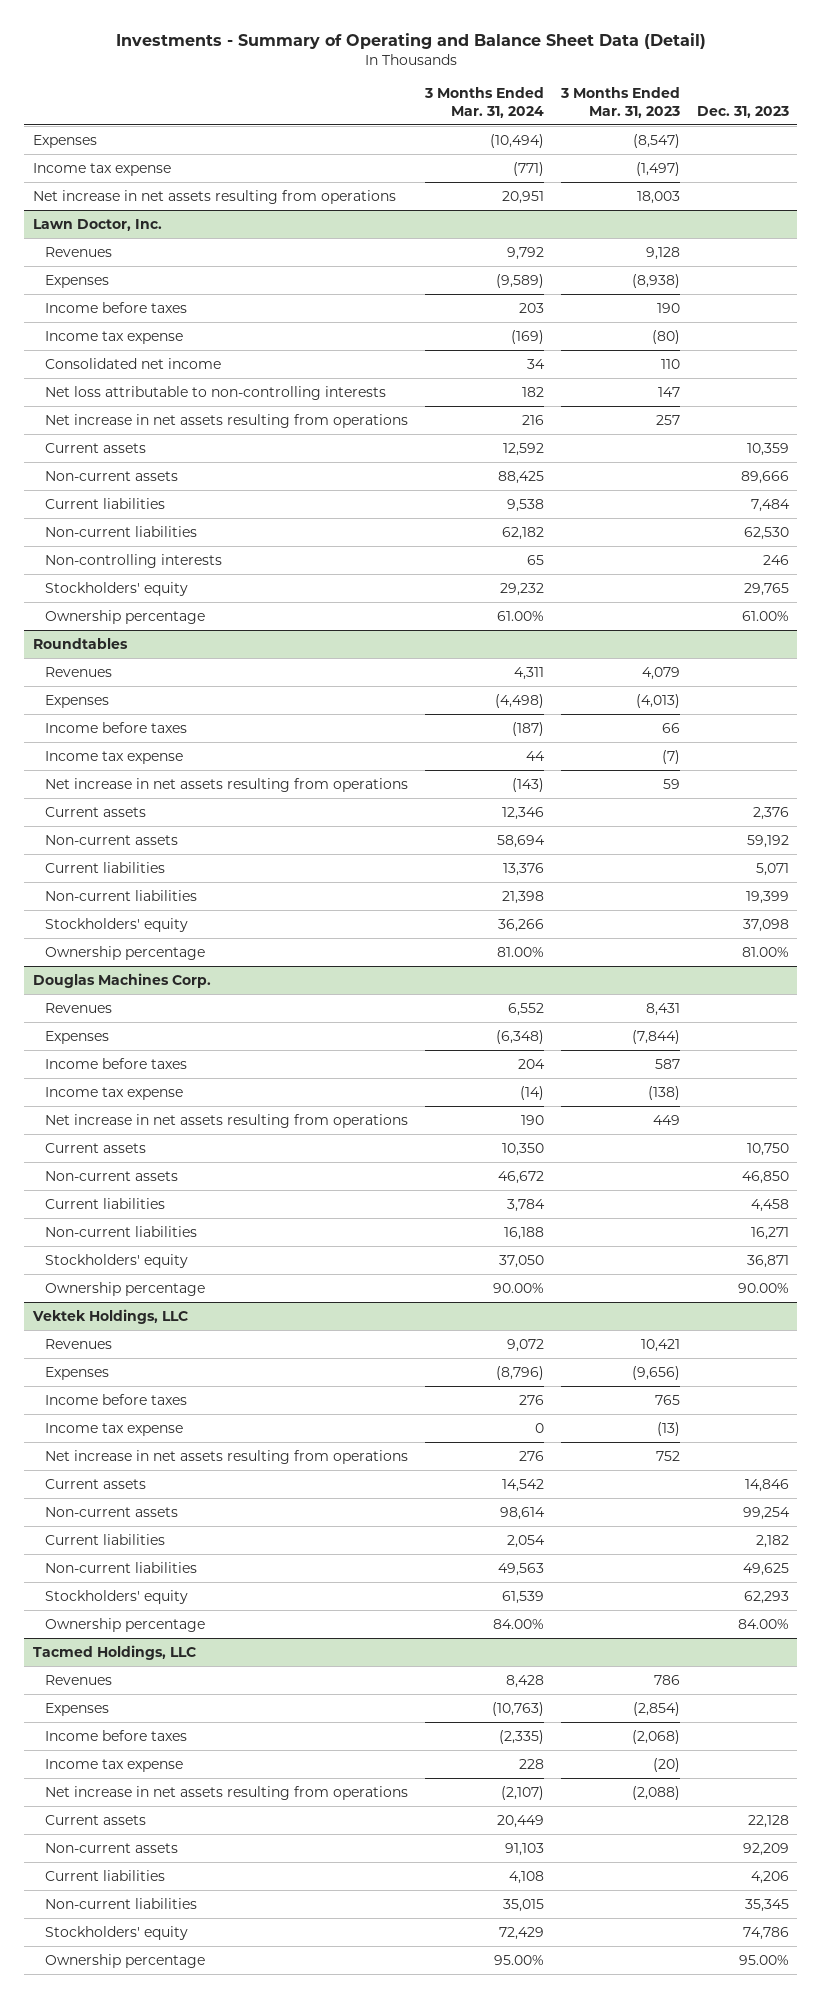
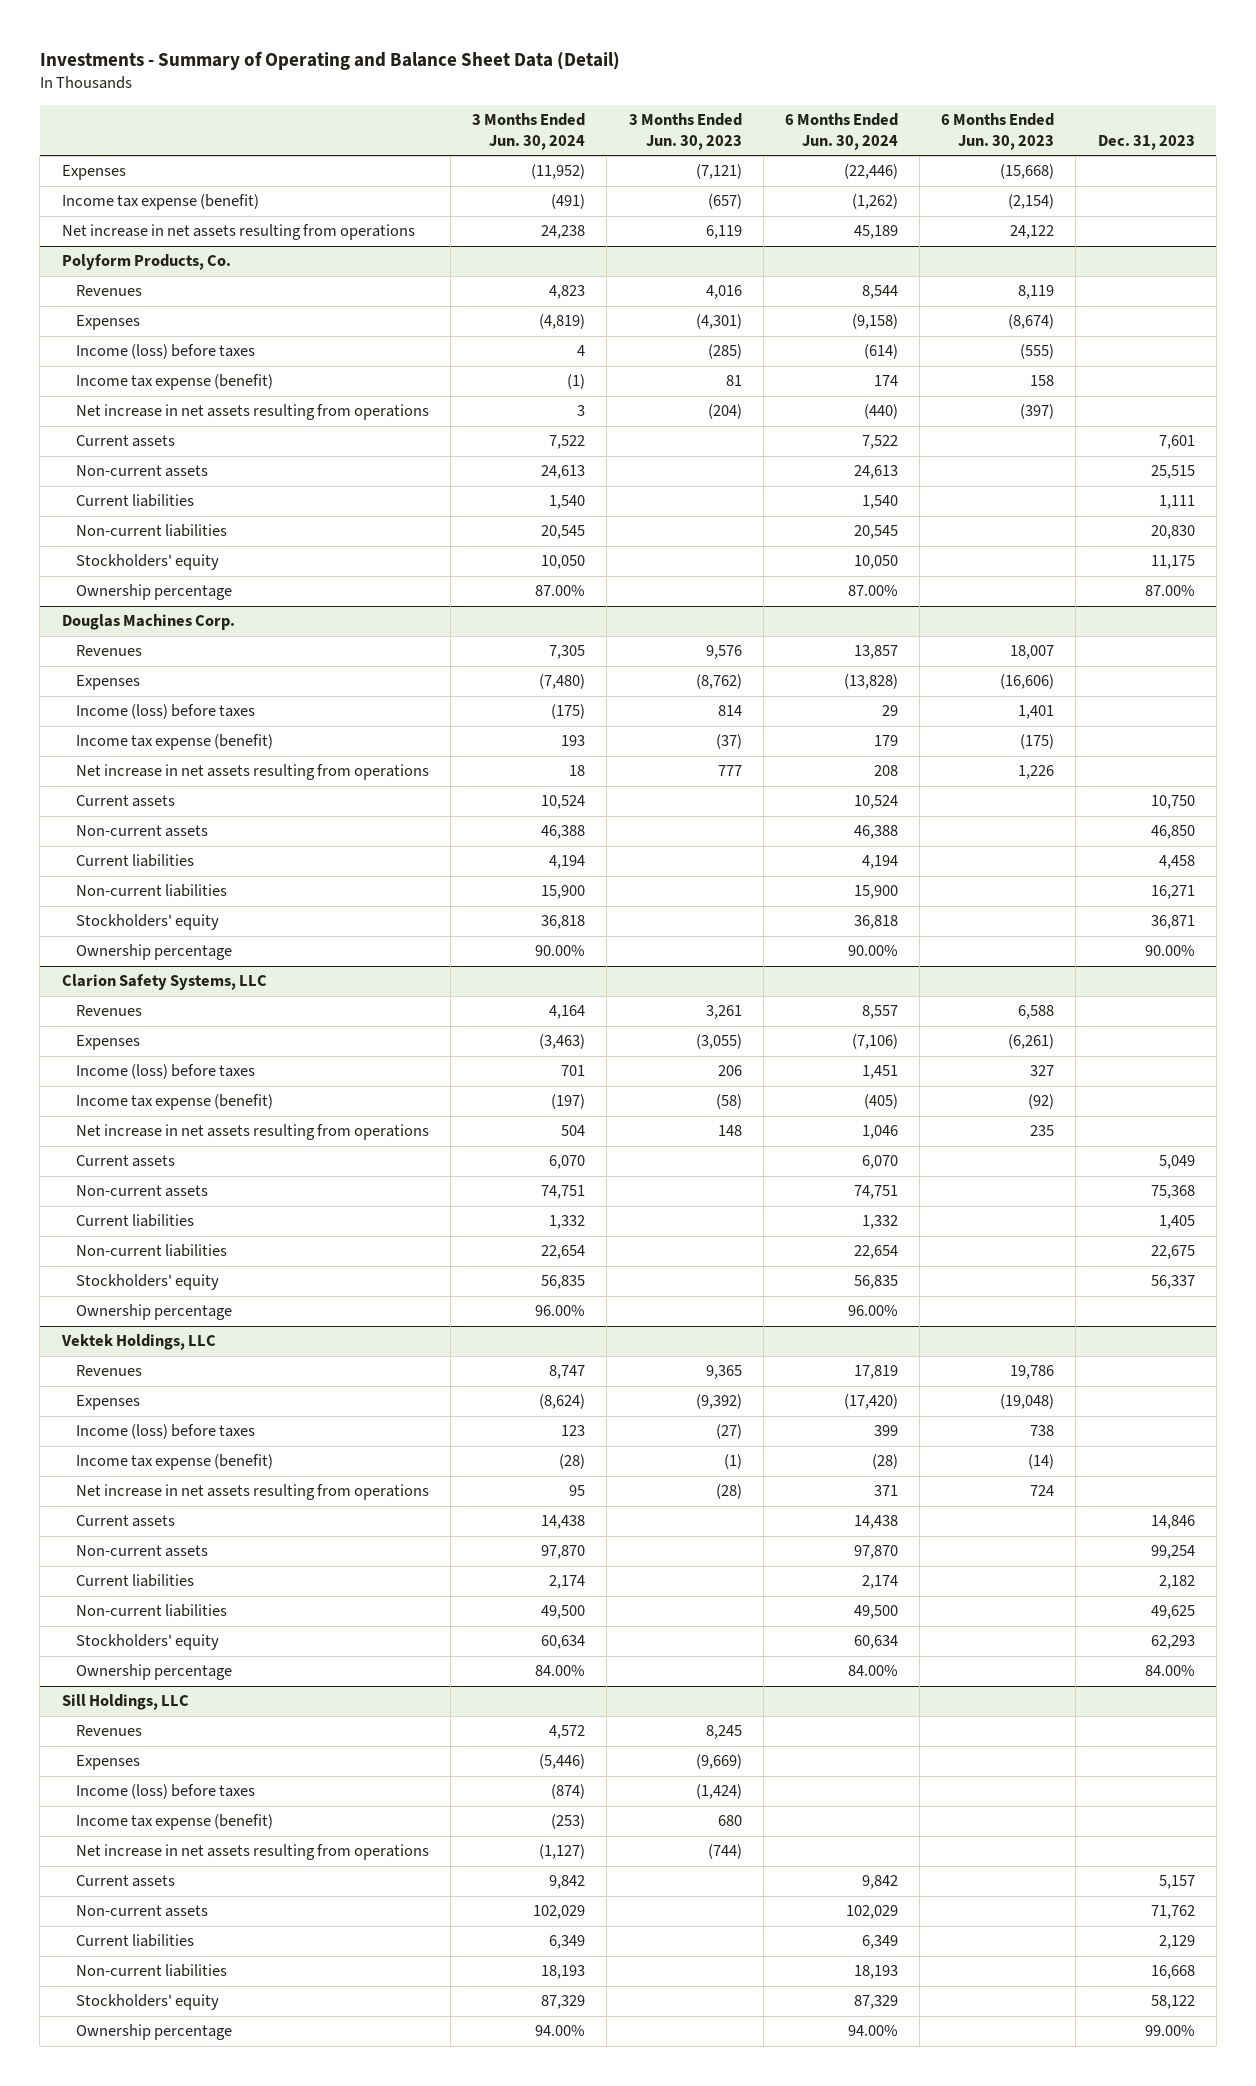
- | 3 Months Ended Mar. 31, 2024 | 3 Months Ended Mar. 31, 2023 | Dec. 31, 2023
+ | 3 Months Ended Jun. 30, 2024 | 3 Months Ended Jun. 30, 2023 | 6 Months Ended Jun. 30, 2024 | 6 Months Ended Jun. 30, 2023 | Dec. 31, 2023
- Income tax expense | (771) | (1,497) |
+ Income tax expense (benefit) | (491) | (657) | (1,262) | (2,154) |
- Lawn Doctor, Inc.
- Revenues | 9,792 | 9,128 |
- Expenses | (9,589) | (8,938) |
- Income before taxes | 203 | 190 |
- Income tax expense | (169) | (80) |
- Consolidated net income | 34 | 110 |
- Net loss attributable to non-controlling interests | 182 | 147 |
- Net increase in net assets resulting from operations | 216 | 257 |
- Current assets | 12,592 | | 10,359
- Non-current assets | 88,425 | | 89,666
- Current liabilities | 9,538 | | 7,484
- Non-current liabilities | 62,182 | | 62,530
- Non-controlling interests | 65 | | 246
- Stockholders' equity | 29,232 | | 29,765
- Ownership percentage | 61.00% | | 61.00%
- Roundtables
- Revenues | 4,311 | 4,079 |
- Expenses | (4,498) | (4,013) |
- Income before taxes | (187) | 66 |
- Income tax expense | 44 | (7) |
- Net increase in net assets resulting from operations | (143) | 59 |
- Current assets | 12,346 | | 2,376
- Non-current assets | 58,694 | | 59,192
- Current liabilities | 13,376 | | 5,071
- Non-current liabilities | 21,398 | | 19,399
- Stockholders' equity | 36,266 | | 37,098
- Ownership percentage | 81.00% | | 81.00%
+ Polyform Products, Co.
+ Revenues | 4,823 | 4,016 | 8,544 | 8,119 |
+ Expenses | (4,819) | (4,301) | (9,158) | (8,674) |
+ Income (loss) before taxes | 4 | (285) | (614) | (555) |
+ Income tax expense (benefit) | (1) | 81 | 174 | 158 |
+ Net increase in net assets resulting from operations | 3 | (204) | (440) | (397) |
+ Current assets | 7,522 | | 7,522 | | 7,601
+ Non-current assets | 24,613 | | 24,613 | | 25,515
+ Current liabilities | 1,540 | | 1,540 | | 1,111
+ Non-current liabilities | 20,545 | | 20,545 | | 20,830
+ Stockholders' equity | 10,050 | | 10,050 | | 11,175
+ Ownership percentage | 87.00% | | 87.00% | | 87.00%
@ Douglas Machines Corp.
- Income before taxes | 204 | 587 |
- Income tax expense | (14) | (138) |
+ Income (loss) before taxes | (175) | 814 | 29 | 1,401 |
+ Income tax expense (benefit) | 193 | (37) | 179 | (175) |
+ Clarion Safety Systems, LLC
+ Revenues | 4,164 | 3,261 | 8,557 | 6,588 |
+ Expenses | (3,463) | (3,055) | (7,106) | (6,261) |
+ Income (loss) before taxes | 701 | 206 | 1,451 | 327 |
+ Income tax expense (benefit) | (197) | (58) | (405) | (92) |
+ Net increase in net assets resulting from operations | 504 | 148 | 1,046 | 235 |
+ Current assets | 6,070 | | 6,070 | | 5,049
+ Non-current assets | 74,751 | | 74,751 | | 75,368
+ Current liabilities | 1,332 | | 1,332 | | 1,405
+ Non-current liabilities | 22,654 | | 22,654 | | 22,675
+ Stockholders' equity | 56,835 | | 56,835 | | 56,337
+ Ownership percentage | 96.00% | | 96.00% | |
@ Vektek Holdings, LLC
- Income before taxes | 276 | 765 |
- Income tax expense | 0 | (13) |
+ Income (loss) before taxes | 123 | (27) | 399 | 738 |
+ Income tax expense (benefit) | (28) | (1) | (28) | (14) |
- Tacmed Holdings, LLC
- Revenues | 8,428 | 786 |
- Expenses | (10,763) | (2,854) |
- Income before taxes | (2,335) | (2,068) |
- Income tax expense | 228 | (20) |
- Net increase in net assets resulting from operations | (2,107) | (2,088) |
- Current assets | 20,449 | | 22,128
- Non-current assets | 91,103 | | 92,209
- Current liabilities | 4,108 | | 4,206
- Non-current liabilities | 35,015 | | 35,345
- Stockholders' equity | 72,429 | | 74,786
- Ownership percentage | 95.00% | | 95.00%
+ Sill Holdings, LLC
+ Revenues | 4,572 | 8,245 | | |
+ Expenses | (5,446) | (9,669) | | |
+ Income (loss) before taxes | (874) | (1,424) | | |
+ Income tax expense (benefit) | (253) | 680 | | |
+ Net increase in net assets resulting from operations | (1,127) | (744) | | |
+ Current assets | 9,842 | | 9,842 | | 5,157
+ Non-current assets | 102,029 | | 102,029 | | 71,762
+ Current liabilities | 6,349 | | 6,349 | | 2,129
+ Non-current liabilities | 18,193 | | 18,193 | | 16,668
+ Stockholders' equity | 87,329 | | 87,329 | | 58,122
+ Ownership percentage | 94.00% | | 94.00% | | 99.00%

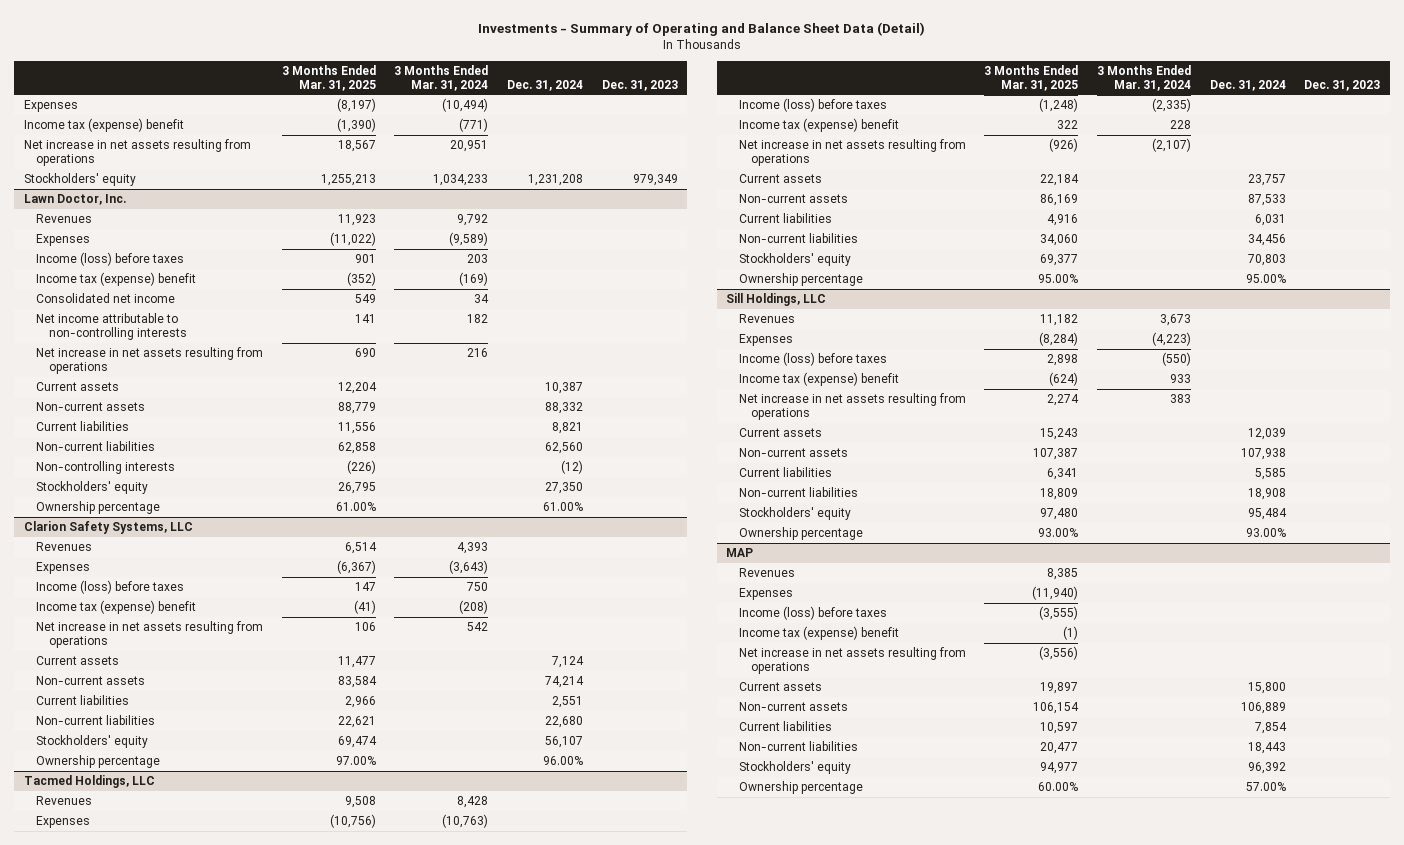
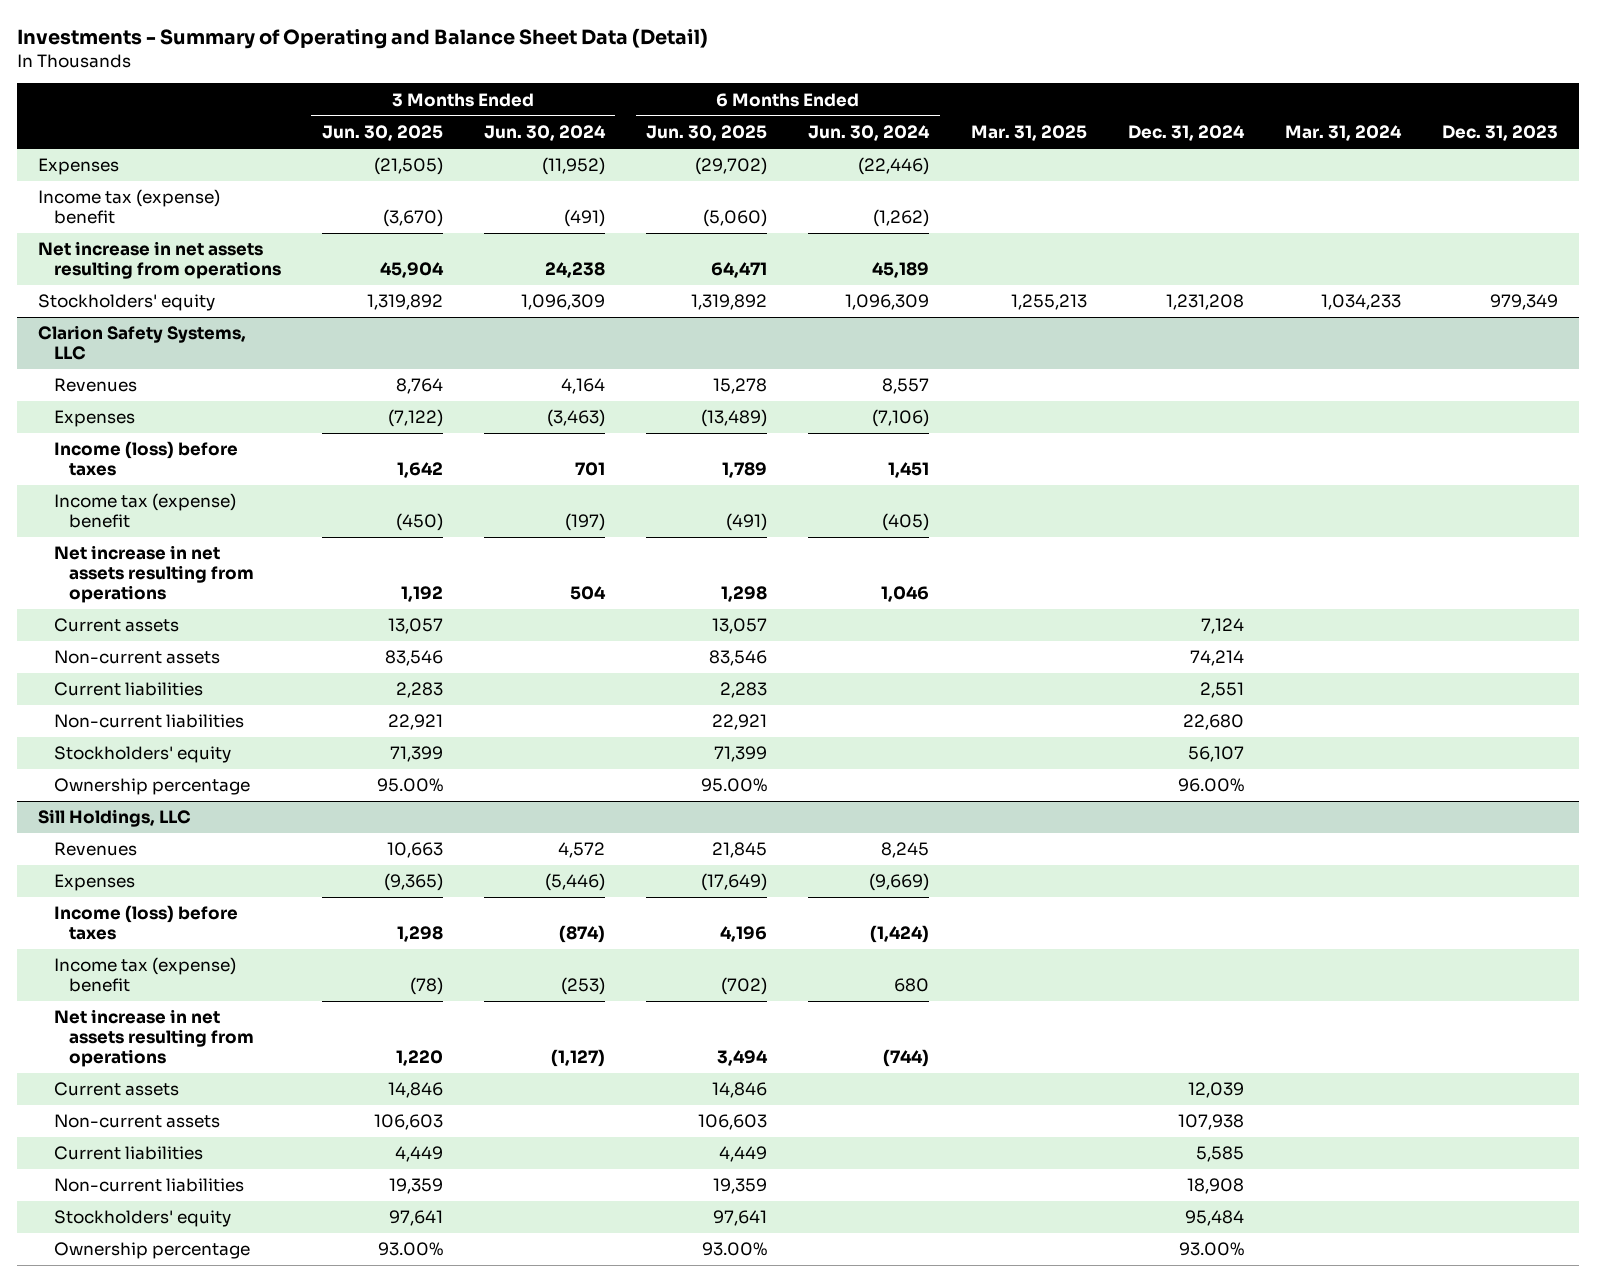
- | 3 Months Ended Mar. 31, 2025 | 3 Months Ended Mar. 31, 2024 | Dec. 31, 2024 | Dec. 31, 2023
+ | 3 Months Ended Jun. 30, 2025 | 3 Months Ended Jun. 30, 2024 | 6 Months Ended Jun. 30, 2025 | 6 Months Ended Jun. 30, 2024 | Mar. 31, 2025 | Dec. 31, 2024 | Mar. 31, 2024 | Dec. 31, 2023
- Lawn Doctor, Inc.
- Revenues | 11,923 | 9,792 | |
- Expenses | (11,022) | (9,589) | |
- Income (loss) before taxes | 901 | 203 | |
- Income tax (expense) benefit | (352) | (169) | |
- Consolidated net income | 549 | 34 | |
- Net income attributable to non-controlling interests | 141 | 182 | |
- Net increase in net assets resulting from operations | 690 | 216 | |
- Current assets | 12,204 | | 10,387 |
- Non-current assets | 88,779 | | 88,332 |
- Current liabilities | 11,556 | | 8,821 |
- Non-current liabilities | 62,858 | | 62,560 |
- Non-controlling interests | (226) | | (12) |
- Stockholders' equity | 26,795 | | 27,350 |
- Ownership percentage | 61.00% | | 61.00% |
- Tacmed Holdings, LLC
- Revenues | 9,508 | 8,428 | |
- Expenses | (10,756) | (10,763) | |
- Income (loss) before taxes | (1,248) | (2,335) | |
- Income tax (expense) benefit | 322 | 228 | |
- Net increase in net assets resulting from operations | (926) | (2,107) | |
- Current assets | 22,184 | | 23,757 |
- Non-current assets | 86,169 | | 87,533 |
- Current liabilities | 4,916 | | 6,031 |
- Non-current liabilities | 34,060 | | 34,456 |
- Stockholders' equity | 69,377 | | 70,803 |
- Ownership percentage | 95.00% | | 95.00% |
- MAP
- Revenues | 8,385 | | |
- Expenses | (11,940) | | |
- Income (loss) before taxes | (3,555) | | |
- Income tax (expense) benefit | (1) | | |
- Net increase in net assets resulting from operations | (3,556) | | |
- Current assets | 19,897 | | 15,800 |
- Non-current assets | 106,154 | | 106,889 |
- Current liabilities | 10,597 | | 7,854 |
- Non-current liabilities | 20,477 | | 18,443 |
- Stockholders' equity | 94,977 | | 96,392 |
- Ownership percentage | 60.00% | | 57.00% |

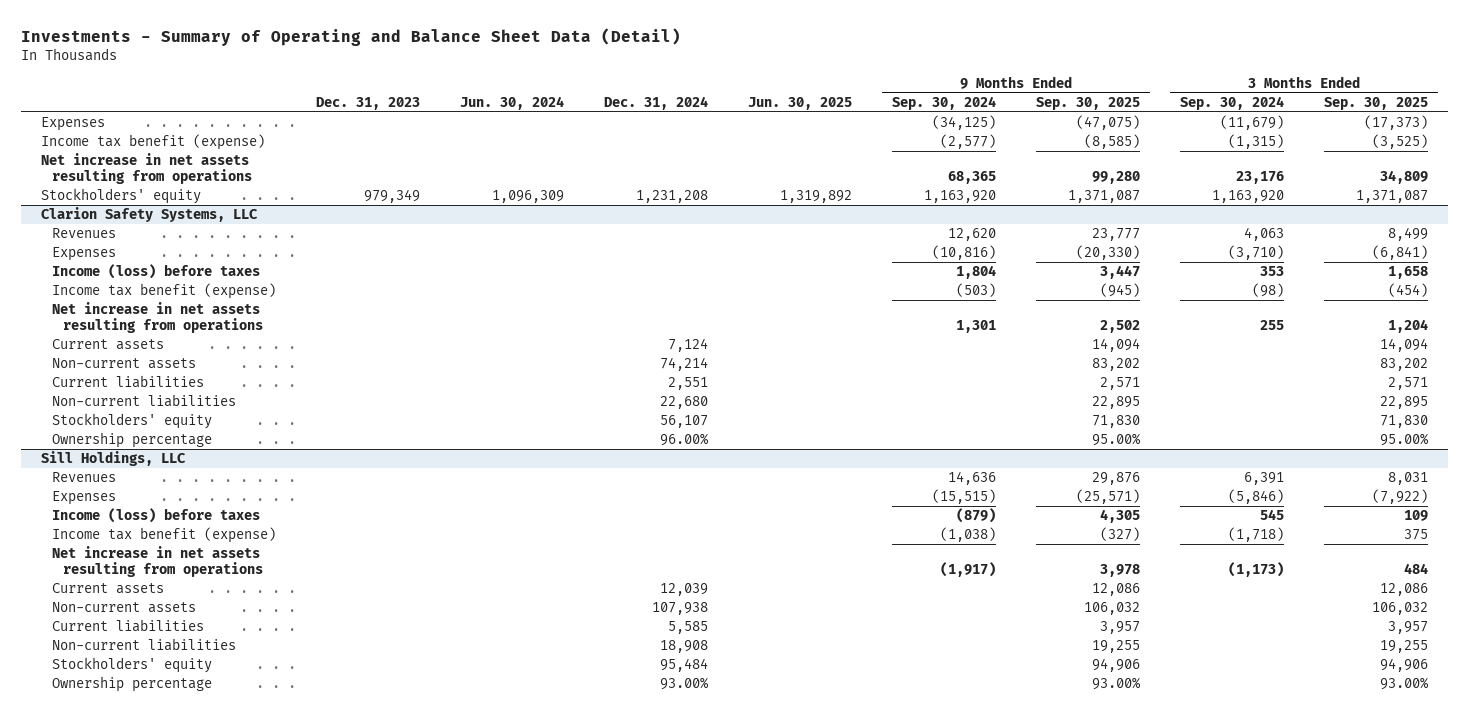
- | 3 Months Ended Jun. 30, 2025 | 3 Months Ended Jun. 30, 2024 | 6 Months Ended Jun. 30, 2025 | 6 Months Ended Jun. 30, 2024 | Mar. 31, 2025 | Dec. 31, 2024 | Mar. 31, 2024 | Dec. 31, 2023
+ | Dec. 31, 2023 | Jun. 30, 2024 | Dec. 31, 2024 | Jun. 30, 2025 | 9 Months Ended Sep. 30, 2024 | 9 Months Ended Sep. 30, 2025 | 3 Months Ended Sep. 30, 2024 | 3 Months Ended Sep. 30, 2025
- Income tax (expense) benefit | (3,670) | (491) | (5,060) | (1,262) | | | |
+ Income tax benefit (expense) | | | | | (2,577) | (8,585) | (1,315) | (3,525)
@ Clarion Safety Systems, LLC
- Income tax (expense) benefit | (450) | (197) | (491) | (405) | | | |
+ Income tax benefit (expense) | | | | | (503) | (945) | (98) | (454)
@ Sill Holdings, LLC
- Income tax (expense) benefit | (78) | (253) | (702) | 680 | | | |
+ Income tax benefit (expense) | | | | | (1,038) | (327) | (1,718) | 375

